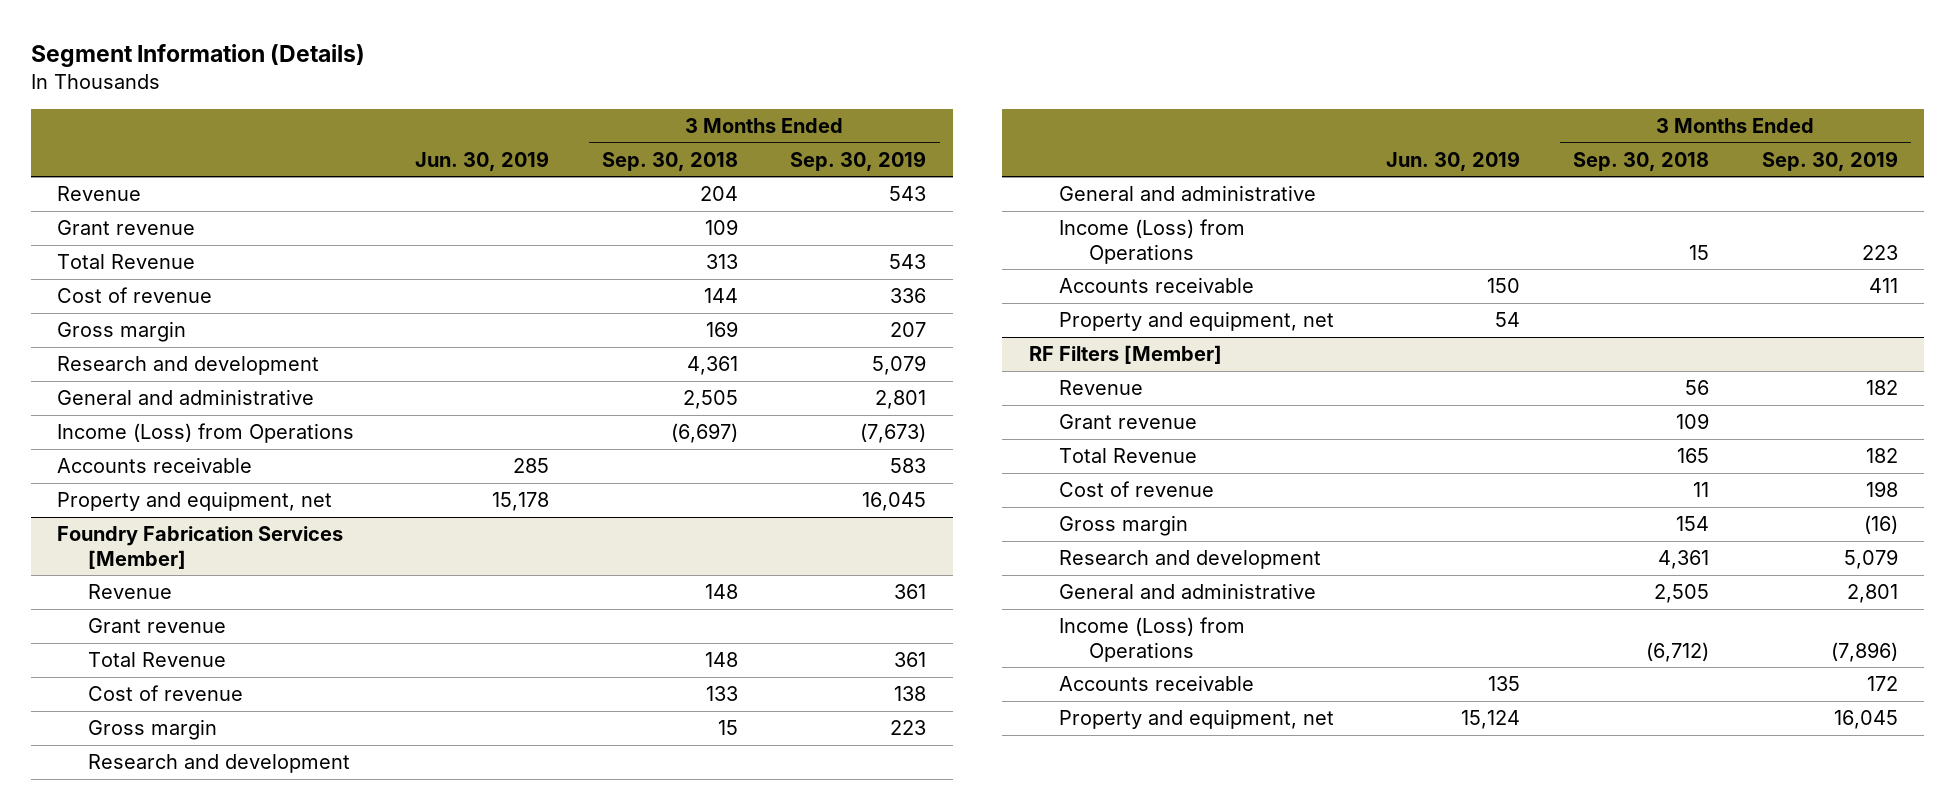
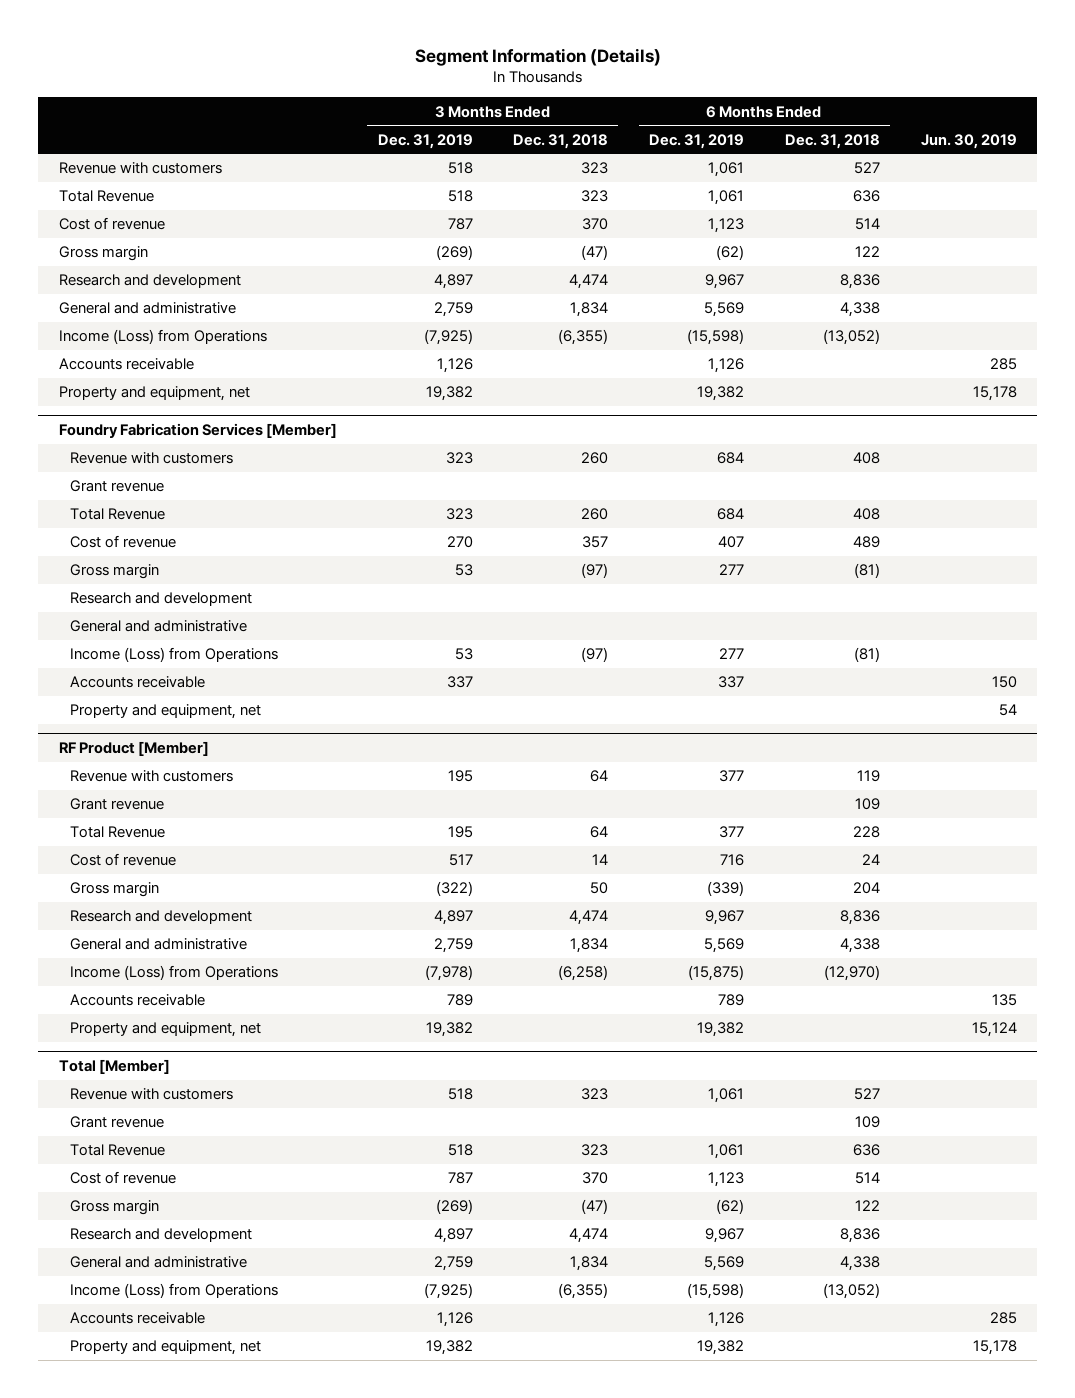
- | Jun. 30, 2019 | 3 Months Ended Sep. 30, 2018 | 3 Months Ended Sep. 30, 2019
+ | 3 Months Ended Dec. 31, 2019 | 3 Months Ended Dec. 31, 2018 | 6 Months Ended Dec. 31, 2019 | 6 Months Ended Dec. 31, 2018 | Jun. 30, 2019
- Revenue | | 204 | 543
- Grant revenue | | 109 |
+ Revenue with customers | 518 | 323 | 1,061 | 527 |
@ Foundry Fabrication Services [Member]
- Revenue | | 148 | 361
+ Revenue with customers | 323 | 260 | 684 | 408 |
- RF Filters [Member]
- Revenue | | 56 | 182
+ RF Product [Member]
+ Revenue with customers | 195 | 64 | 377 | 119 |
+ Total [Member]
+ Revenue with customers | 518 | 323 | 1,061 | 527 |
+ Grant revenue | | | | 109 |
+ Total Revenue | 518 | 323 | 1,061 | 636 |
+ Cost of revenue | 787 | 370 | 1,123 | 514 |
+ Gross margin | (269) | (47) | (62) | 122 |
+ Research and development | 4,897 | 4,474 | 9,967 | 8,836 |
+ General and administrative | 2,759 | 1,834 | 5,569 | 4,338 |
+ Income (Loss) from Operations | (7,925) | (6,355) | (15,598) | (13,052) |
+ Accounts receivable | 1,126 | | 1,126 | | 285
+ Property and equipment, net | 19,382 | | 19,382 | | 15,178

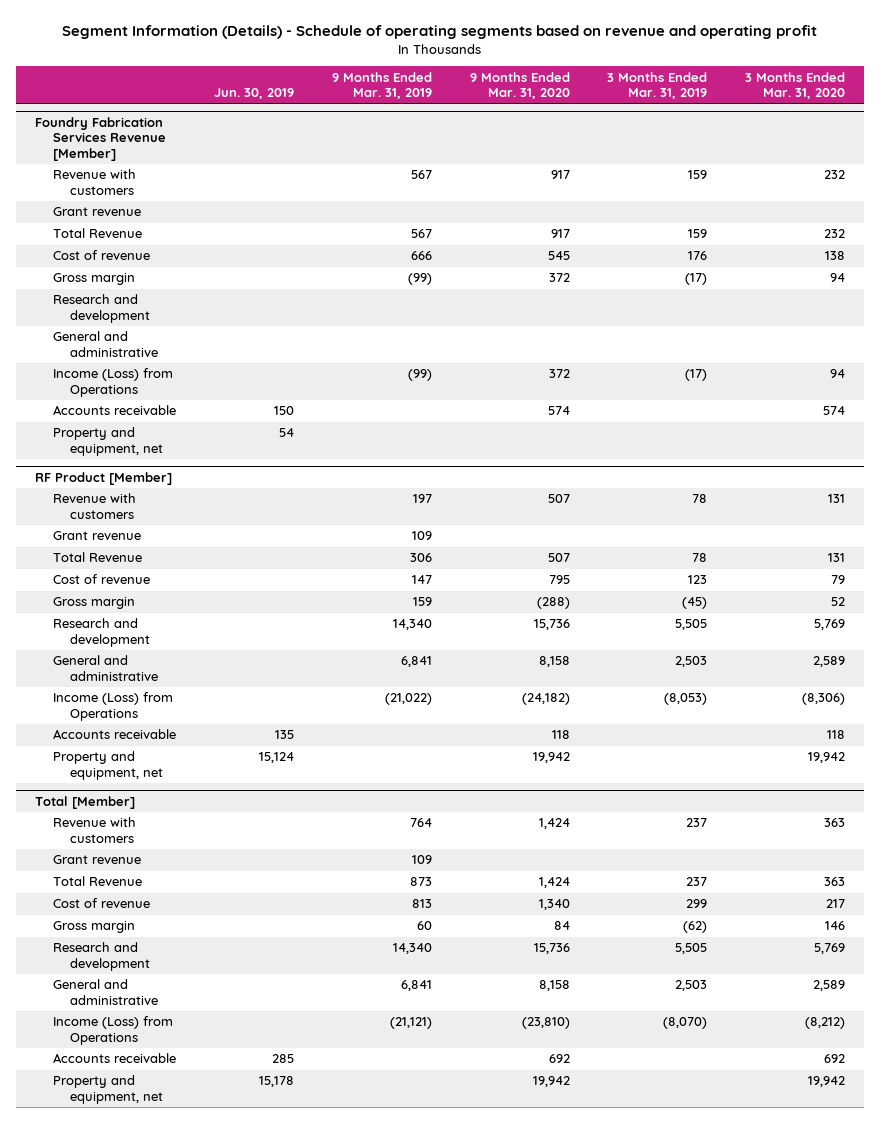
- Segment Information (Details)
+ Segment Information (Details) - Schedule of operating segments based on revenue and operating profit
- | 3 Months Ended Dec. 31, 2019 | 3 Months Ended Dec. 31, 2018 | 6 Months Ended Dec. 31, 2019 | 6 Months Ended Dec. 31, 2018 | Jun. 30, 2019
+ | Jun. 30, 2019 | 9 Months Ended Mar. 31, 2019 | 9 Months Ended Mar. 31, 2020 | 3 Months Ended Mar. 31, 2019 | 3 Months Ended Mar. 31, 2020
- Revenue with customers | 518 | 323 | 1,061 | 527 |
- Total Revenue | 518 | 323 | 1,061 | 636 |
- Cost of revenue | 787 | 370 | 1,123 | 514 |
- Gross margin | (269) | (47) | (62) | 122 |
- Research and development | 4,897 | 4,474 | 9,967 | 8,836 |
- General and administrative | 2,759 | 1,834 | 5,569 | 4,338 |
- Income (Loss) from Operations | (7,925) | (6,355) | (15,598) | (13,052) |
- Accounts receivable | 1,126 | | 1,126 | | 285
- Property and equipment, net | 19,382 | | 19,382 | | 15,178
- Foundry Fabrication Services [Member]
+ Foundry Fabrication Services Revenue [Member]

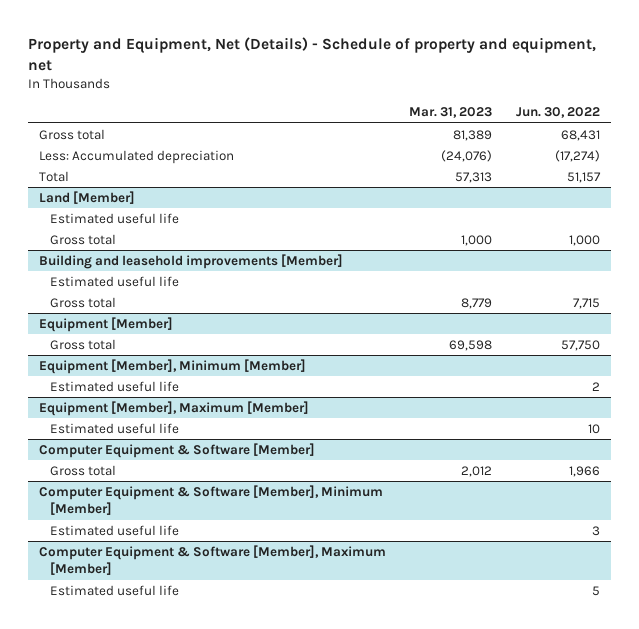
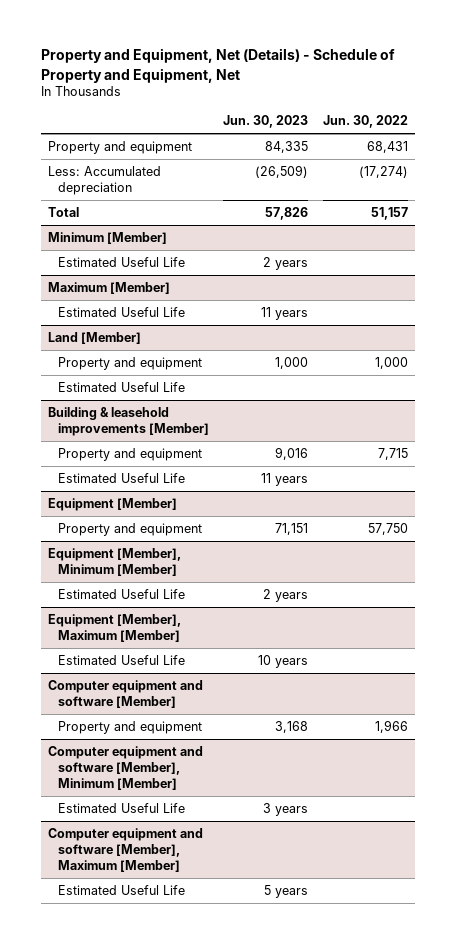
- Property and Equipment, Net (Details) - Schedule of property and equipment, net
+ Property and Equipment, Net (Details) - Schedule of Property and Equipment, Net
- | Mar. 31, 2023 | Jun. 30, 2022
+ | Jun. 30, 2023 | Jun. 30, 2022
- Gross total | 81,389 | 68,431
+ Property and equipment | 84,335 | 68,431
+ Minimum [Member]
+ Estimated Useful Life | 2 years |
+ Maximum [Member]
+ Estimated Useful Life | 11 years |
@ Land [Member]
- Estimated useful life
- Gross total | 1,000 | 1,000
- Building and leasehold improvements [Member]
- Estimated useful life
- Gross total | 8,779 | 7,715
@ Land [Member]
+ Property and equipment | 1,000 | 1,000
+ Estimated Useful Life
+ Building & leasehold improvements [Member]
+ Property and equipment | 9,016 | 7,715
+ Estimated Useful Life | 11 years |
@ Equipment [Member]
- Gross total | 69,598 | 57,750
+ Property and equipment | 71,151 | 57,750
@ Equipment [Member], Minimum [Member]
- Estimated useful life | | 2
+ Estimated Useful Life | 2 years |
@ Equipment [Member], Maximum [Member]
- Estimated useful life | | 10
- Computer Equipment & Software [Member]
- Gross total | 2,012 | 1,966
- Computer Equipment & Software [Member], Minimum [Member]
- Estimated useful life | | 3
- Computer Equipment & Software [Member], Maximum [Member]
- Estimated useful life | | 5
@ Equipment [Member], Maximum [Member]
+ Estimated Useful Life | 10 years |
+ Computer equipment and software [Member]
+ Property and equipment | 3,168 | 1,966
+ Computer equipment and software [Member], Minimum [Member]
+ Estimated Useful Life | 3 years |
+ Computer equipment and software [Member], Maximum [Member]
+ Estimated Useful Life | 5 years |

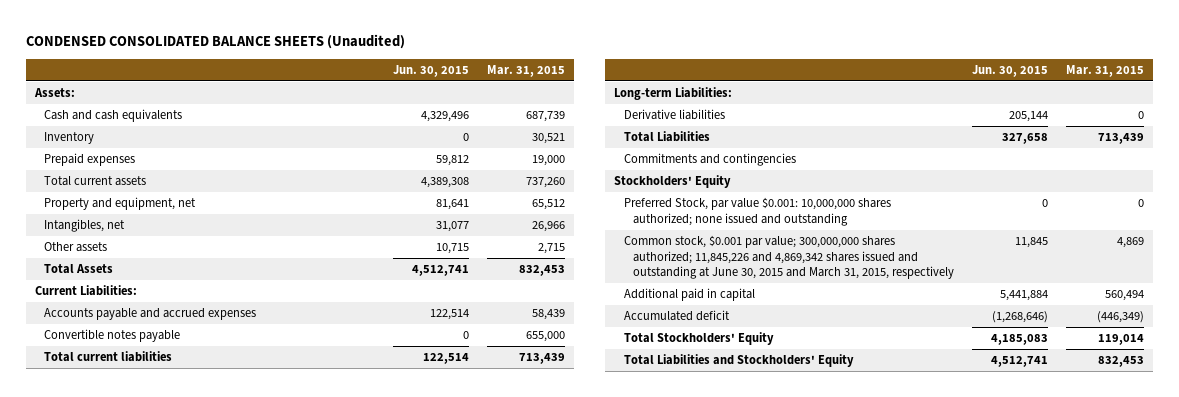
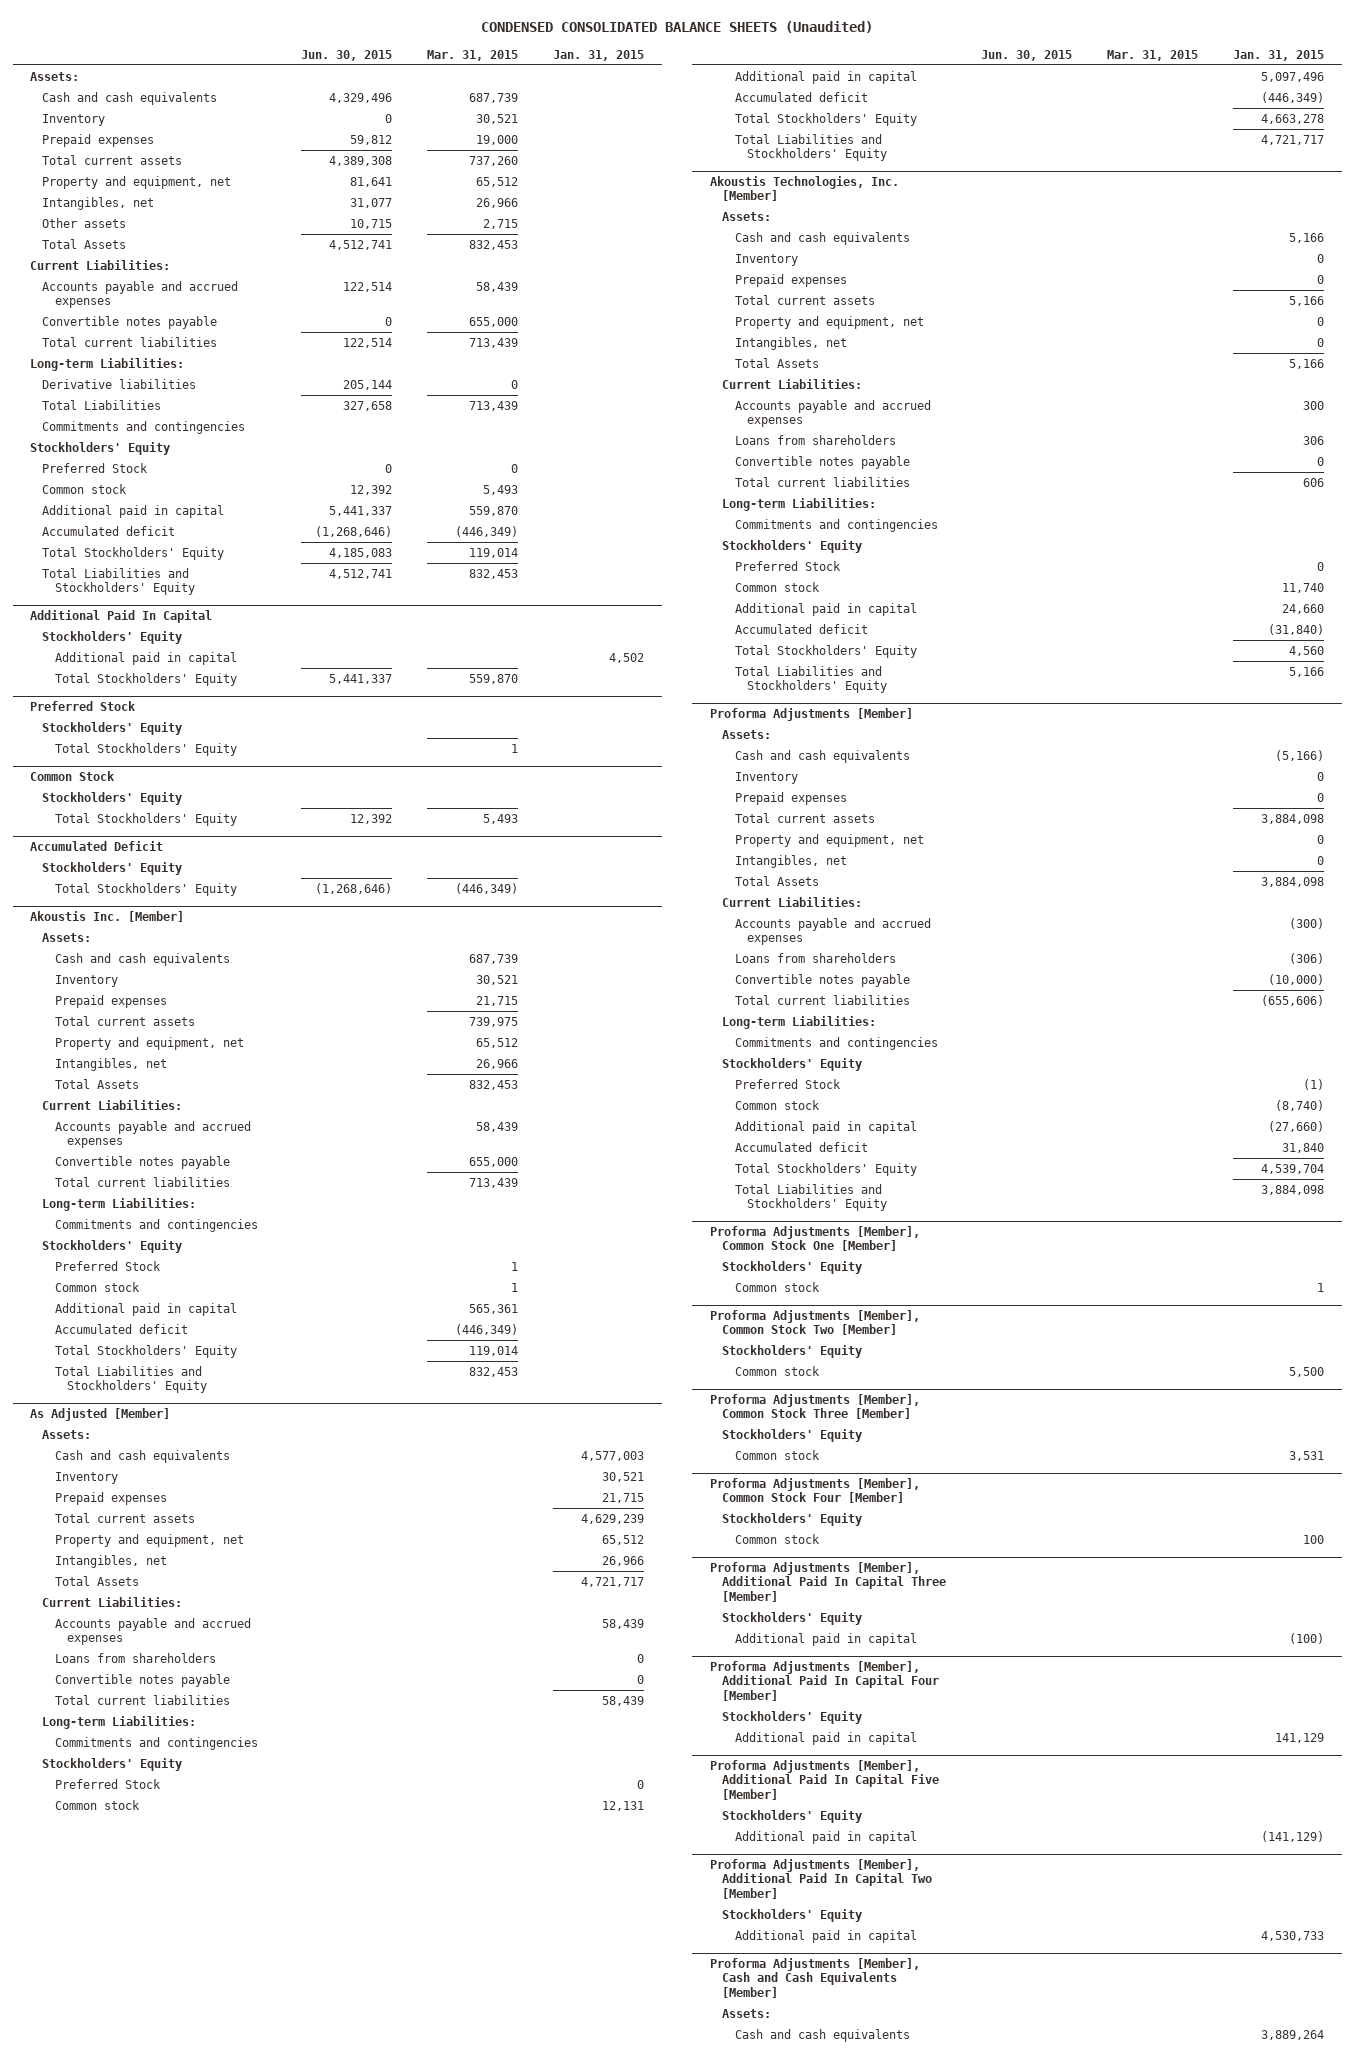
- | Jun. 30, 2015 | Mar. 31, 2015
+ | Jun. 30, 2015 | Mar. 31, 2015 | Jan. 31, 2015
- Preferred Stock, par value $0.001: 10,000,000 shares authorized; none issued and outstanding | 0 | 0
- Common stock, $0.001 par value; 300,000,000 shares authorized; 11,845,226 and 4,869,342 shares issued and outstanding at June 30, 2015 and March 31, 2015, respectively | 11,845 | 4,869
- Additional paid in capital | 5,441,884 | 560,494
+ Preferred Stock | 0 | 0 |
+ Common stock | 12,392 | 5,493 |
+ Additional paid in capital | 5,441,337 | 559,870 |
+ Additional Paid In Capital
+ Stockholders' Equity
+ Additional paid in capital | | | 4,502
+ Total Stockholders' Equity | 5,441,337 | 559,870 |
+ Preferred Stock
+ Stockholders' Equity
+ Total Stockholders' Equity | | 1 |
+ Common Stock
+ Stockholders' Equity
+ Total Stockholders' Equity | 12,392 | 5,493 |
+ Accumulated Deficit
+ Stockholders' Equity
+ Total Stockholders' Equity | (1,268,646) | (446,349) |
+ Akoustis Inc. [Member]
+ Assets:
+ Cash and cash equivalents | | 687,739 |
+ Inventory | | 30,521 |
+ Prepaid expenses | | 21,715 |
+ Total current assets | | 739,975 |
+ Property and equipment, net | | 65,512 |
+ Intangibles, net | | 26,966 |
+ Total Assets | | 832,453 |
+ Current Liabilities:
+ Accounts payable and accrued expenses | | 58,439 |
+ Convertible notes payable | | 655,000 |
+ Total current liabilities | | 713,439 |
+ Long-term Liabilities:
+ Commitments and contingencies
+ Stockholders' Equity
+ Preferred Stock | | 1 |
+ Common stock | | 1 |
+ Additional paid in capital | | 565,361 |
+ Accumulated deficit | | (446,349) |
+ Total Stockholders' Equity | | 119,014 |
+ Total Liabilities and Stockholders' Equity | | 832,453 |
+ As Adjusted [Member]
+ Assets:
+ Cash and cash equivalents | | | 4,577,003
+ Inventory | | | 30,521
+ Prepaid expenses | | | 21,715
+ Total current assets | | | 4,629,239
+ Property and equipment, net | | | 65,512
+ Intangibles, net | | | 26,966
+ Total Assets | | | 4,721,717
+ Current Liabilities:
+ Accounts payable and accrued expenses | | | 58,439
+ Loans from shareholders | | | 0
+ Convertible notes payable | | | 0
+ Total current liabilities | | | 58,439
+ Long-term Liabilities:
+ Commitments and contingencies
+ Stockholders' Equity
+ Preferred Stock | | | 0
+ Common stock | | | 12,131
+ Additional paid in capital | | | 5,097,496
+ Accumulated deficit | | | (446,349)
+ Total Stockholders' Equity | | | 4,663,278
+ Total Liabilities and Stockholders' Equity | | | 4,721,717
+ Akoustis Technologies, Inc. [Member]
+ Assets:
+ Cash and cash equivalents | | | 5,166
+ Inventory | | | 0
+ Prepaid expenses | | | 0
+ Total current assets | | | 5,166
+ Property and equipment, net | | | 0
+ Intangibles, net | | | 0
+ Total Assets | | | 5,166
+ Current Liabilities:
+ Accounts payable and accrued expenses | | | 300
+ Loans from shareholders | | | 306
+ Convertible notes payable | | | 0
+ Total current liabilities | | | 606
+ Long-term Liabilities:
+ Commitments and contingencies
+ Stockholders' Equity
+ Preferred Stock | | | 0
+ Common stock | | | 11,740
+ Additional paid in capital | | | 24,660
+ Accumulated deficit | | | (31,840)
+ Total Stockholders' Equity | | | 4,560
+ Total Liabilities and Stockholders' Equity | | | 5,166
+ Proforma Adjustments [Member]
+ Assets:
+ Cash and cash equivalents | | | (5,166)
+ Inventory | | | 0
+ Prepaid expenses | | | 0
+ Total current assets | | | 3,884,098
+ Property and equipment, net | | | 0
+ Intangibles, net | | | 0
+ Total Assets | | | 3,884,098
+ Current Liabilities:
+ Accounts payable and accrued expenses | | | (300)
+ Loans from shareholders | | | (306)
+ Convertible notes payable | | | (10,000)
+ Total current liabilities | | | (655,606)
+ Long-term Liabilities:
+ Commitments and contingencies
+ Stockholders' Equity
+ Preferred Stock | | | (1)
+ Common stock | | | (8,740)
+ Additional paid in capital | | | (27,660)
+ Accumulated deficit | | | 31,840
+ Total Stockholders' Equity | | | 4,539,704
+ Total Liabilities and Stockholders' Equity | | | 3,884,098
+ Proforma Adjustments [Member], Common Stock One [Member]
+ Stockholders' Equity
+ Common stock | | | 1
+ Proforma Adjustments [Member], Common Stock Two [Member]
+ Stockholders' Equity
+ Common stock | | | 5,500
+ Proforma Adjustments [Member], Common Stock Three [Member]
+ Stockholders' Equity
+ Common stock | | | 3,531
+ Proforma Adjustments [Member], Common Stock Four [Member]
+ Stockholders' Equity
+ Common stock | | | 100
+ Proforma Adjustments [Member], Additional Paid In Capital Three [Member]
+ Stockholders' Equity
+ Additional paid in capital | | | (100)
+ Proforma Adjustments [Member], Additional Paid In Capital Four [Member]
+ Stockholders' Equity
+ Additional paid in capital | | | 141,129
+ Proforma Adjustments [Member], Additional Paid In Capital Five [Member]
+ Stockholders' Equity
+ Additional paid in capital | | | (141,129)
+ Proforma Adjustments [Member], Additional Paid In Capital Two [Member]
+ Stockholders' Equity
+ Additional paid in capital | | | 4,530,733
+ Proforma Adjustments [Member], Cash and Cash Equivalents [Member]
+ Assets:
+ Cash and cash equivalents | | | 3,889,264

